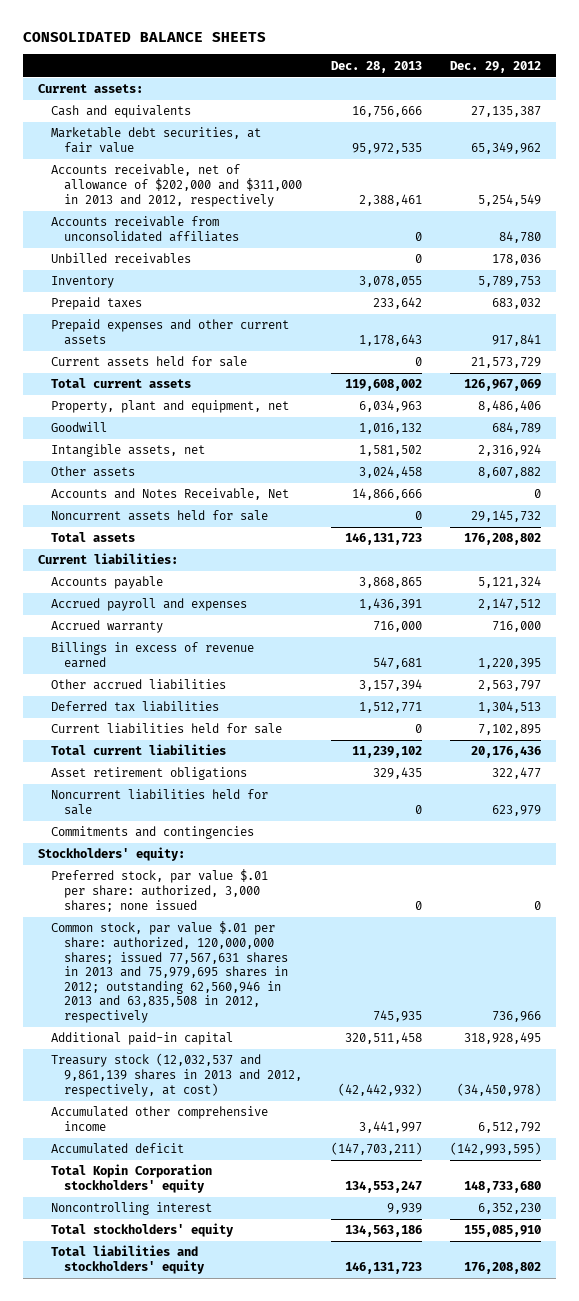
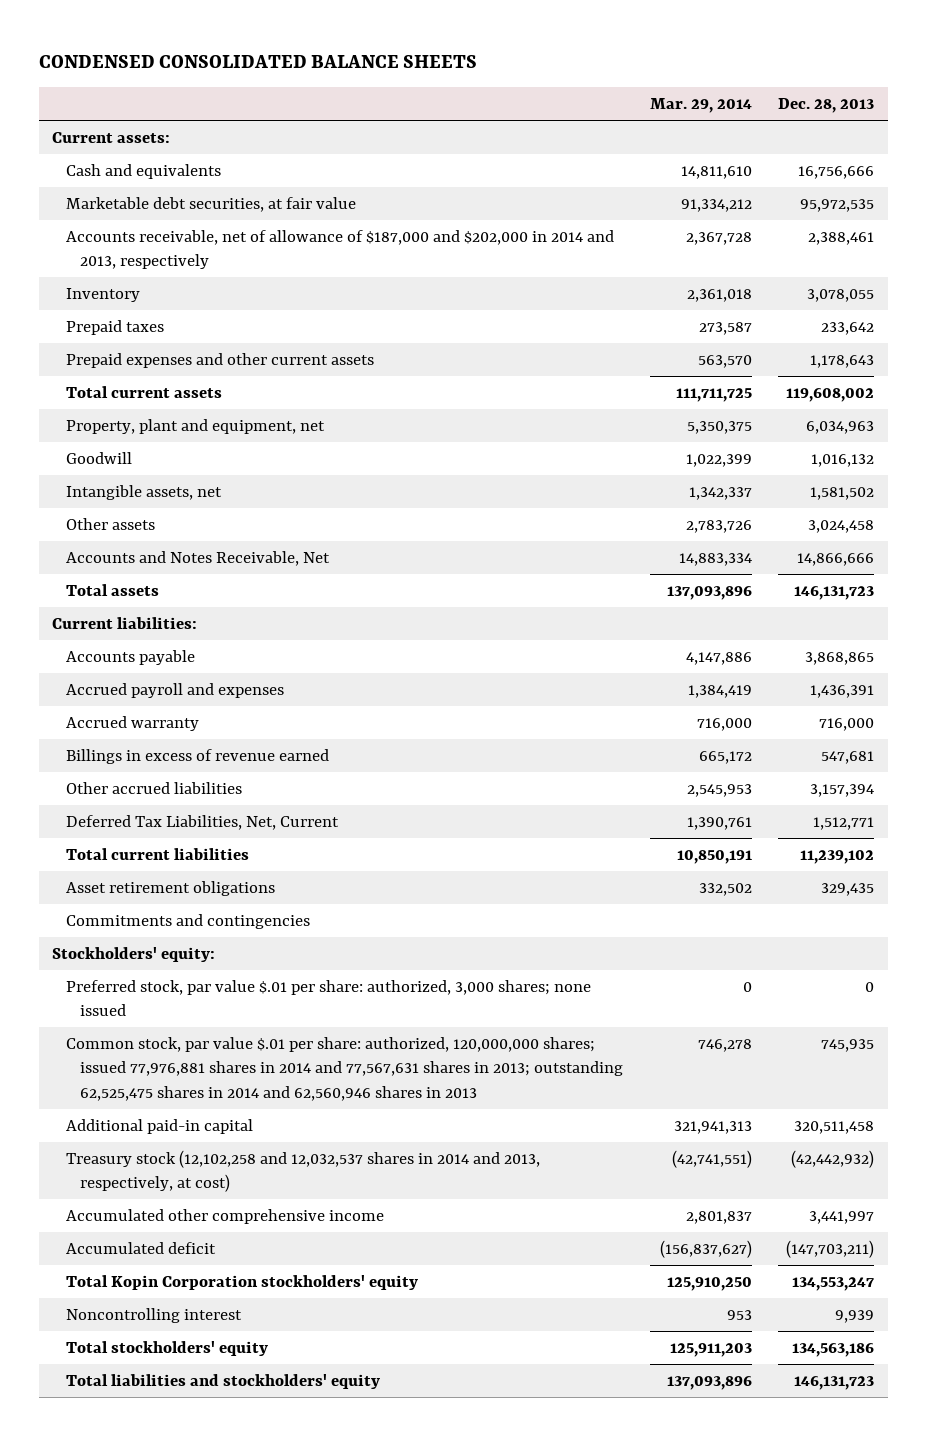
- CONSOLIDATED BALANCE SHEETS
+ CONDENSED CONSOLIDATED BALANCE SHEETS
- | Dec. 28, 2013 | Dec. 29, 2012
+ | Mar. 29, 2014 | Dec. 28, 2013
- Accounts receivable, net of allowance of $202,000 and $311,000 in 2013 and 2012, respectively | 2,388,461 | 5,254,549
- Accounts receivable from unconsolidated affiliates | 0 | 84,780
- Unbilled receivables | 0 | 178,036
+ Accounts receivable, net of allowance of $187,000 and $202,000 in 2014 and 2013, respectively | 2,367,728 | 2,388,461
- Current assets held for sale | 0 | 21,573,729
- Noncurrent assets held for sale | 0 | 29,145,732
- Deferred tax liabilities | 1,512,771 | 1,304,513
- Current liabilities held for sale | 0 | 7,102,895
+ Deferred Tax Liabilities, Net, Current | 1,390,761 | 1,512,771
- Noncurrent liabilities held for sale | 0 | 623,979
- Common stock, par value $.01 per share: authorized, 120,000,000 shares; issued 77,567,631 shares in 2013 and 75,979,695 shares in 2012; outstanding 62,560,946 in 2013 and 63,835,508 in 2012, respectively | 745,935 | 736,966
+ Common stock, par value $.01 per share: authorized, 120,000,000 shares; issued 77,976,881 shares in 2014 and 77,567,631 shares in 2013; outstanding 62,525,475 shares in 2014 and 62,560,946 shares in 2013 | 746,278 | 745,935
- Treasury stock (12,032,537 and 9,861,139 shares in 2013 and 2012, respectively, at cost) | (42,442,932) | (34,450,978)
+ Treasury stock (12,102,258 and 12,032,537 shares in 2014 and 2013, respectively, at cost) | (42,741,551) | (42,442,932)

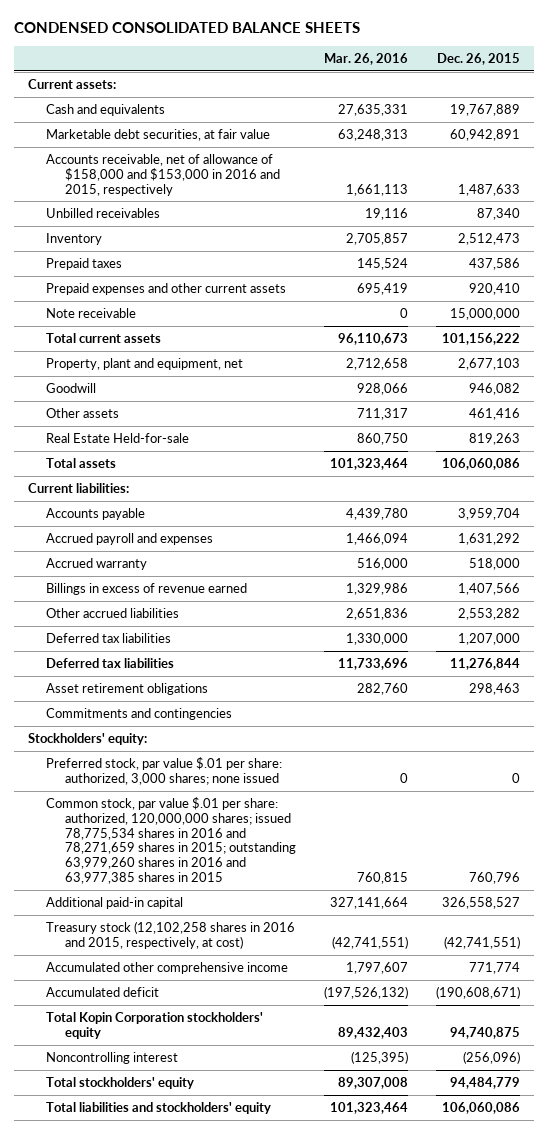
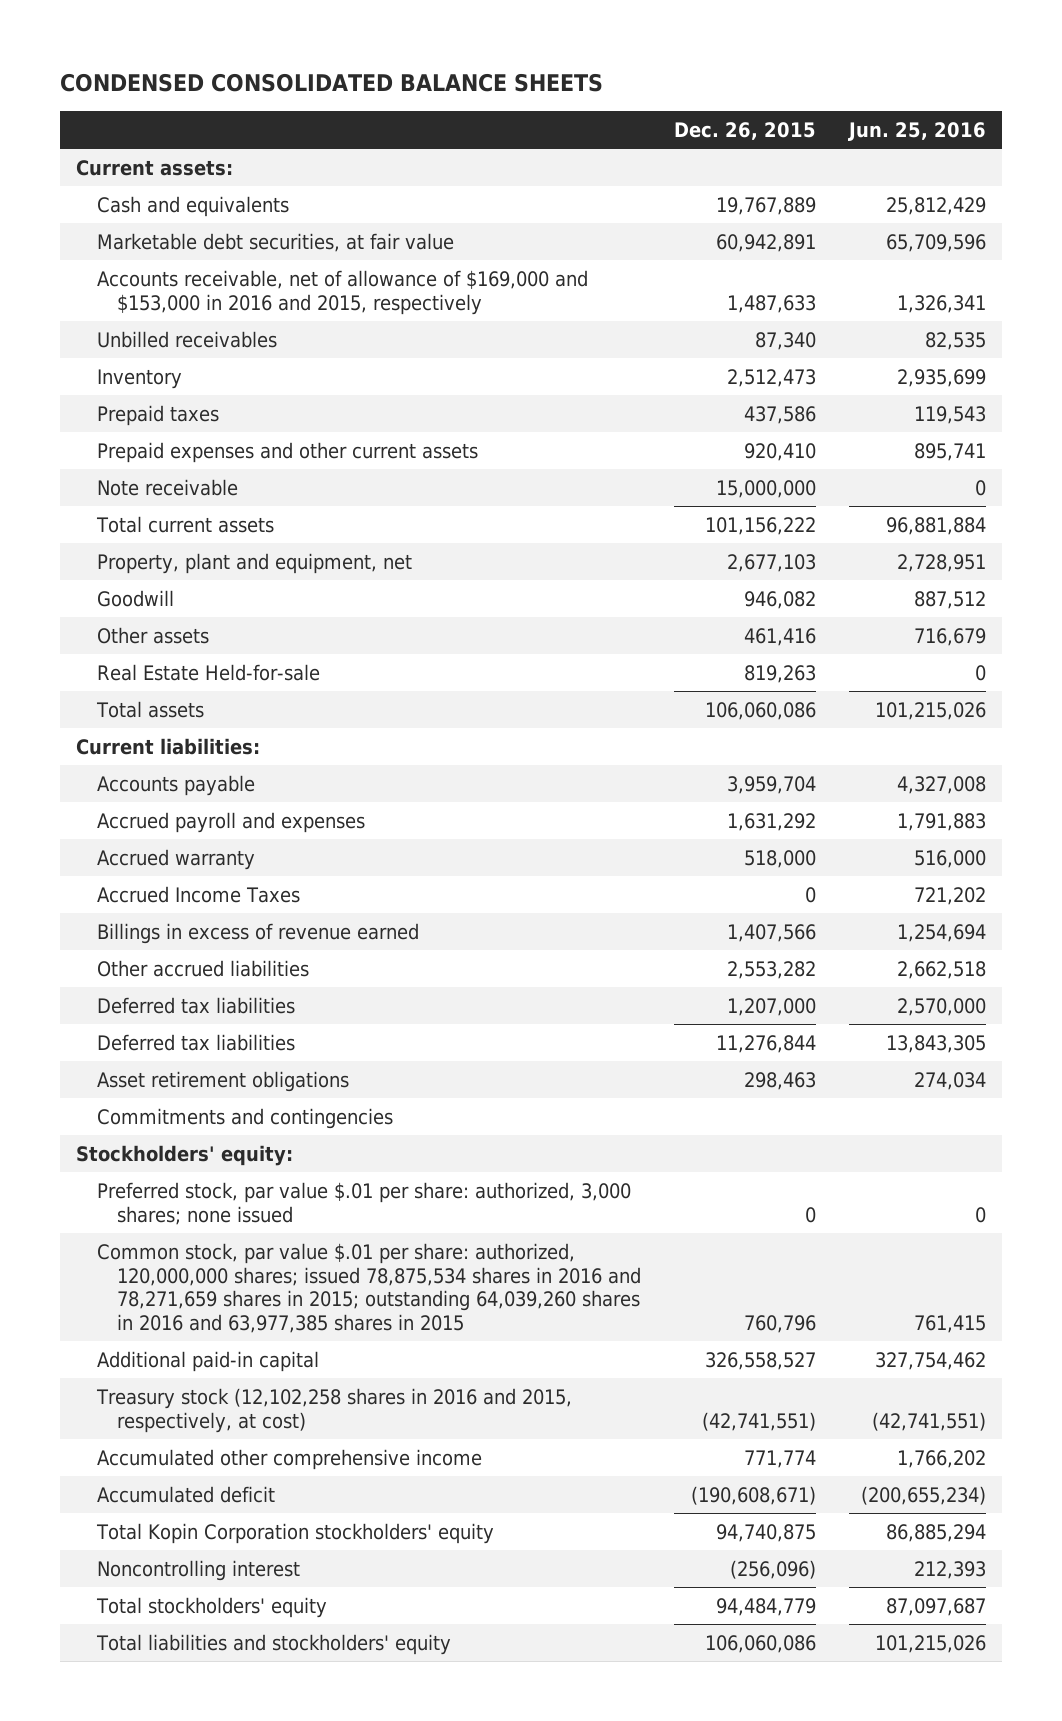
- | Mar. 26, 2016 | Dec. 26, 2015
+ | Dec. 26, 2015 | Jun. 25, 2016
- Accounts receivable, net of allowance of $158,000 and $153,000 in 2016 and 2015, respectively | 1,661,113 | 1,487,633
+ Accounts receivable, net of allowance of $169,000 and $153,000 in 2016 and 2015, respectively | 1,487,633 | 1,326,341
+ Accrued Income Taxes | 0 | 721,202
- Common stock, par value $.01 per share: authorized, 120,000,000 shares; issued 78,775,534 shares in 2016 and 78,271,659 shares in 2015; outstanding 63,979,260 shares in 2016 and 63,977,385 shares in 2015 | 760,815 | 760,796
+ Common stock, par value $.01 per share: authorized, 120,000,000 shares; issued 78,875,534 shares in 2016 and 78,271,659 shares in 2015; outstanding 64,039,260 shares in 2016 and 63,977,385 shares in 2015 | 760,796 | 761,415

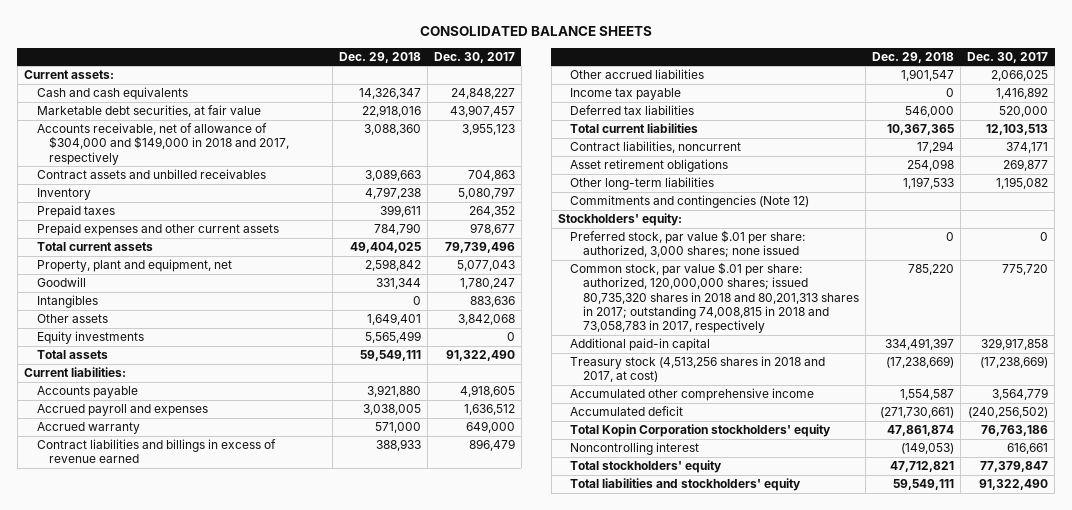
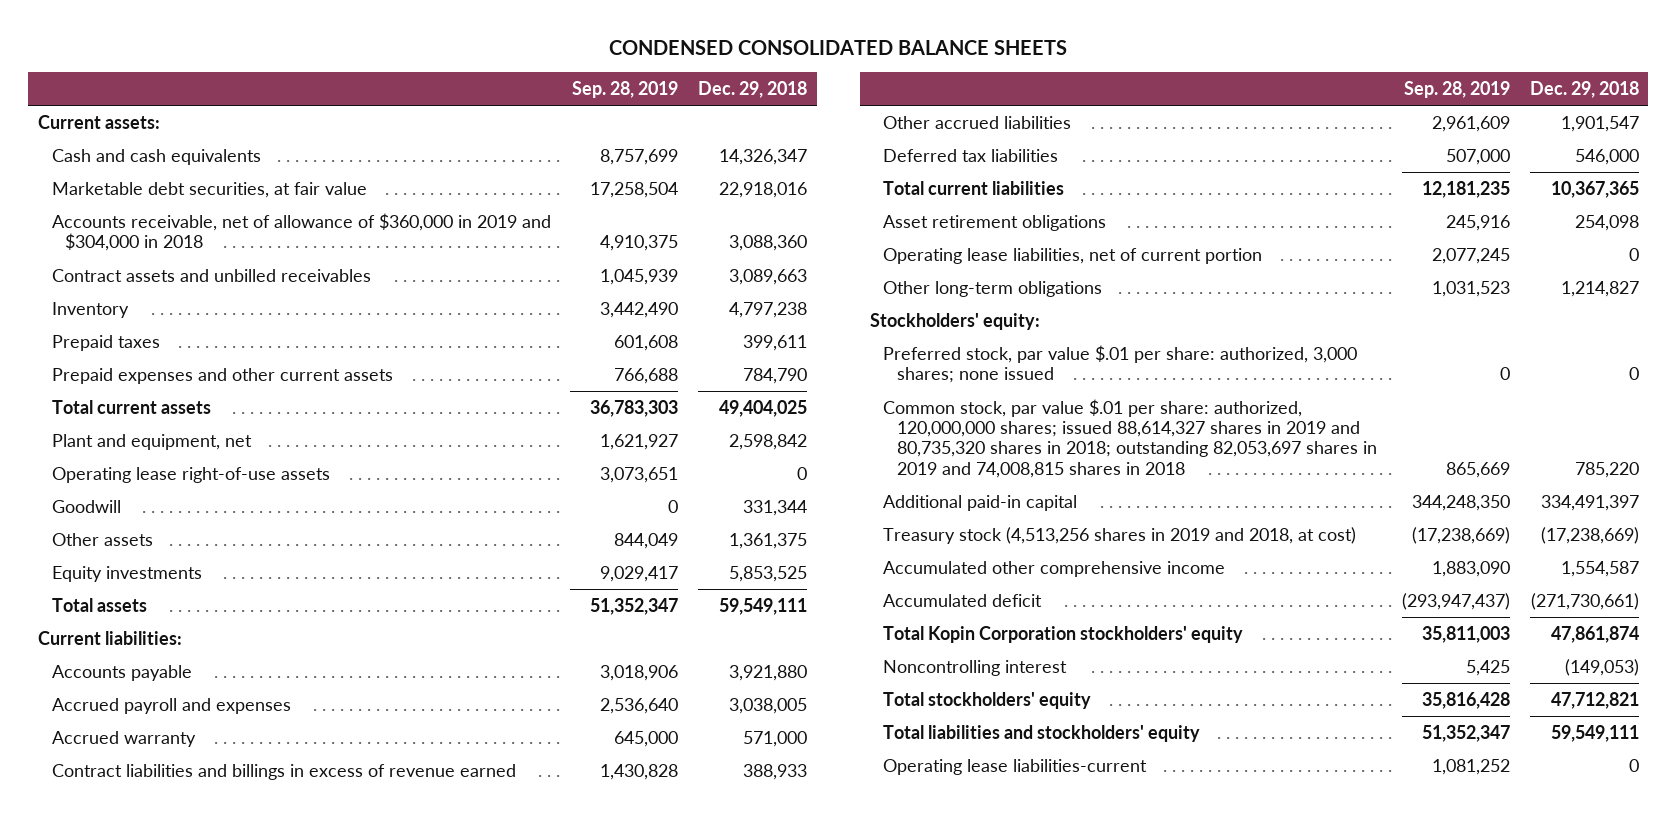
- CONSOLIDATED BALANCE SHEETS
+ CONDENSED CONSOLIDATED BALANCE SHEETS
- | Dec. 29, 2018 | Dec. 30, 2017
+ | Sep. 28, 2019 | Dec. 29, 2018
- Accounts receivable, net of allowance of $304,000 and $149,000 in 2018 and 2017, respectively | 3,088,360 | 3,955,123
+ Accounts receivable, net of allowance of $360,000 in 2019 and $304,000 in 2018 | 4,910,375 | 3,088,360
- Property, plant and equipment, net | 2,598,842 | 5,077,043
+ Plant and equipment, net | 1,621,927 | 2,598,842
+ Operating lease right-of-use assets | 3,073,651 | 0
- Intangibles | 0 | 883,636
- Other assets | 1,649,401 | 3,842,068
- Equity investments | 5,565,499 | 0
+ Other assets | 844,049 | 1,361,375
+ Equity investments | 9,029,417 | 5,853,525
- Income tax payable | 0 | 1,416,892
- Contract liabilities, noncurrent | 17,294 | 374,171
- Other long-term liabilities | 1,197,533 | 1,195,082
- Commitments and contingencies (Note 12)
+ Operating lease liabilities, net of current portion | 2,077,245 | 0
+ Other long-term obligations | 1,031,523 | 1,214,827
- Common stock, par value $.01 per share: authorized, 120,000,000 shares; issued 80,735,320 shares in 2018 and 80,201,313 shares in 2017; outstanding 74,008,815 in 2018 and 73,058,783 in 2017, respectively | 785,220 | 775,720
+ Common stock, par value $.01 per share: authorized, 120,000,000 shares; issued 88,614,327 shares in 2019 and 80,735,320 shares in 2018; outstanding 82,053,697 shares in 2019 and 74,008,815 shares in 2018 | 865,669 | 785,220
- Treasury stock (4,513,256 shares in 2018 and 2017, at cost) | (17,238,669) | (17,238,669)
+ Treasury stock (4,513,256 shares in 2019 and 2018, at cost) | (17,238,669) | (17,238,669)
+ Operating lease liabilities-current | 1,081,252 | 0

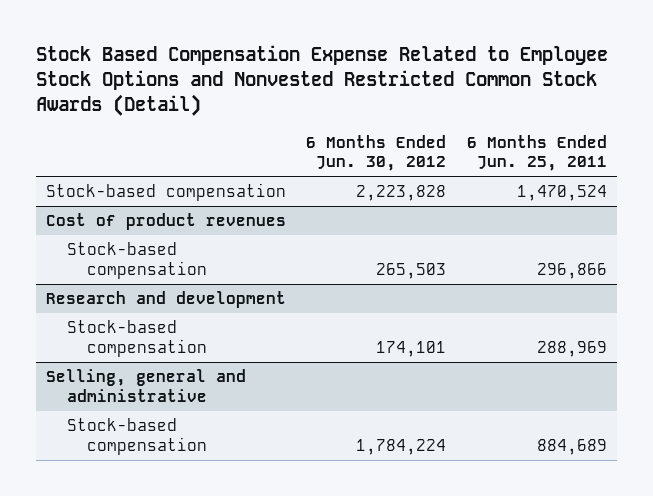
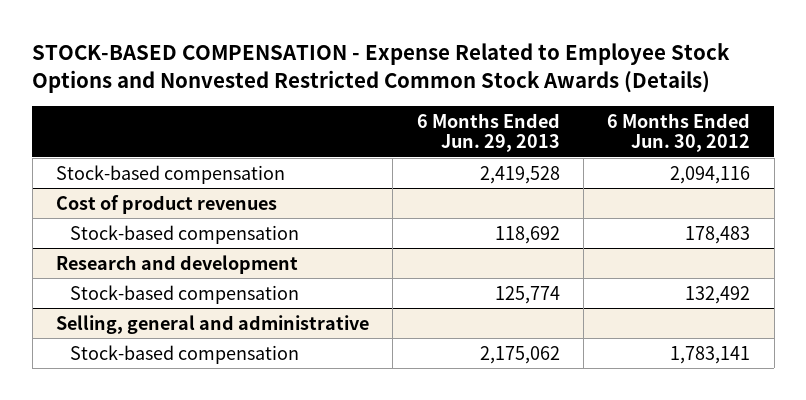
- Stock Based Compensation Expense Related to Employee Stock Options and Nonvested Restricted Common Stock Awards (Detail)
+ STOCK-BASED COMPENSATION - Expense Related to Employee Stock Options and Nonvested Restricted Common Stock Awards (Details)
- | 6 Months Ended Jun. 30, 2012 | 6 Months Ended Jun. 25, 2011
+ | 6 Months Ended Jun. 29, 2013 | 6 Months Ended Jun. 30, 2012
- Stock-based compensation | 2,223,828 | 1,470,524
+ Stock-based compensation | 2,419,528 | 2,094,116
@ Cost of product revenues
- Stock-based compensation | 265,503 | 296,866
+ Stock-based compensation | 118,692 | 178,483
@ Research and development
- Stock-based compensation | 174,101 | 288,969
+ Stock-based compensation | 125,774 | 132,492
@ Selling, general and administrative
- Stock-based compensation | 1,784,224 | 884,689
+ Stock-based compensation | 2,175,062 | 1,783,141

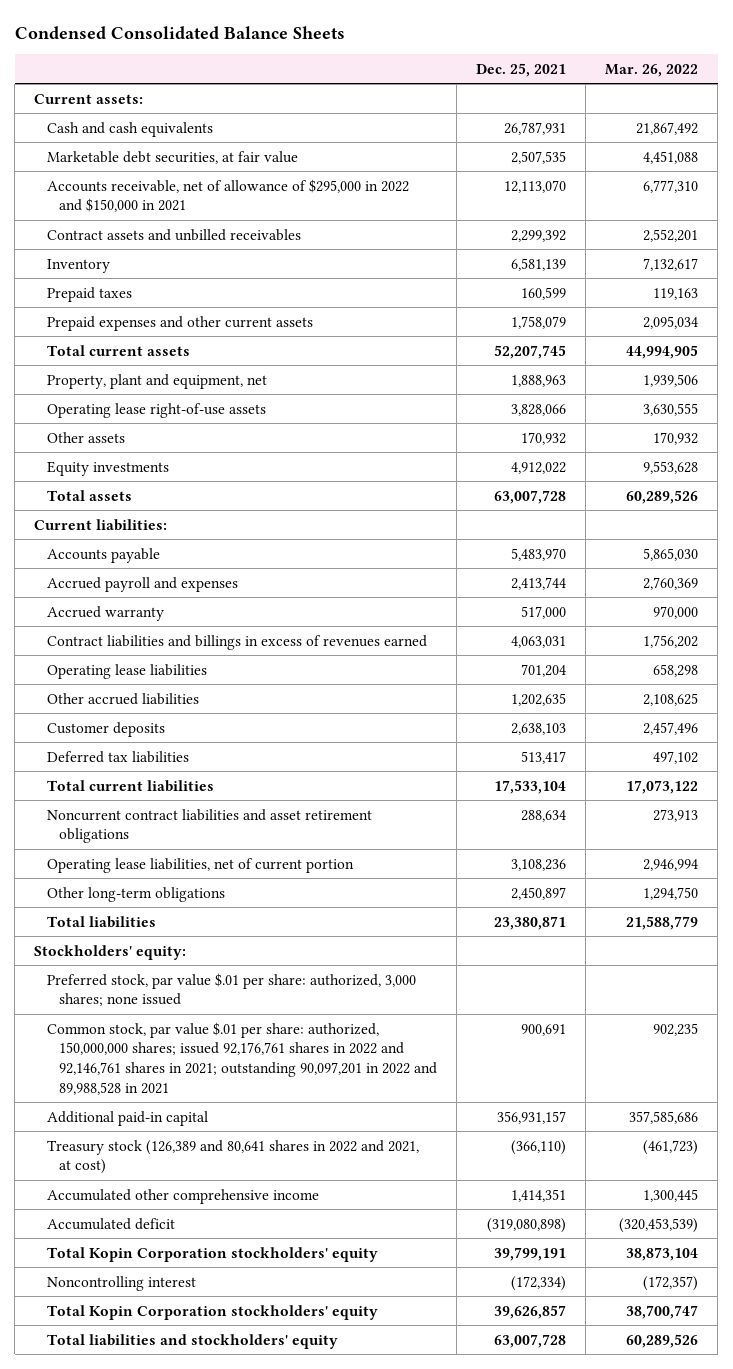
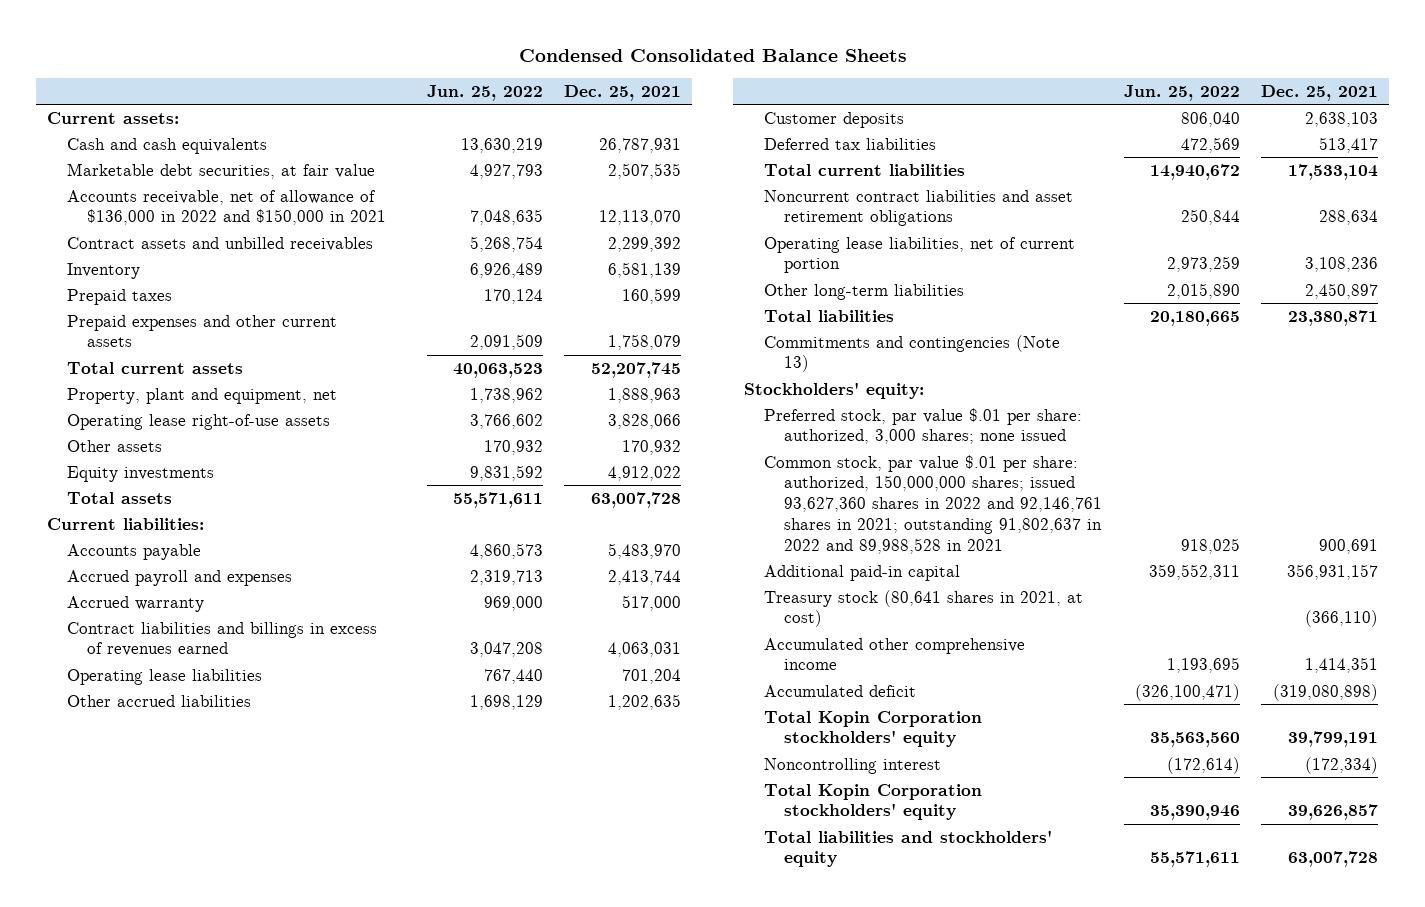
- | Dec. 25, 2021 | Mar. 26, 2022
+ | Jun. 25, 2022 | Dec. 25, 2021
- Accounts receivable, net of allowance of $295,000 in 2022 and $150,000 in 2021 | 12,113,070 | 6,777,310
+ Accounts receivable, net of allowance of $136,000 in 2022 and $150,000 in 2021 | 7,048,635 | 12,113,070
- Other long-term obligations | 2,450,897 | 1,294,750
+ Other long-term liabilities | 2,015,890 | 2,450,897
+ Commitments and contingencies (Note 13)
- Common stock, par value $.01 per share: authorized, 150,000,000 shares; issued 92,176,761 shares in 2022 and 92,146,761 shares in 2021; outstanding 90,097,201 in 2022 and 89,988,528 in 2021 | 900,691 | 902,235
+ Common stock, par value $.01 per share: authorized, 150,000,000 shares; issued 93,627,360 shares in 2022 and 92,146,761 shares in 2021; outstanding 91,802,637 in 2022 and 89,988,528 in 2021 | 918,025 | 900,691
- Treasury stock (126,389 and 80,641 shares in 2022 and 2021, at cost) | (366,110) | (461,723)
+ Treasury stock (80,641 shares in 2021, at cost) | | (366,110)

